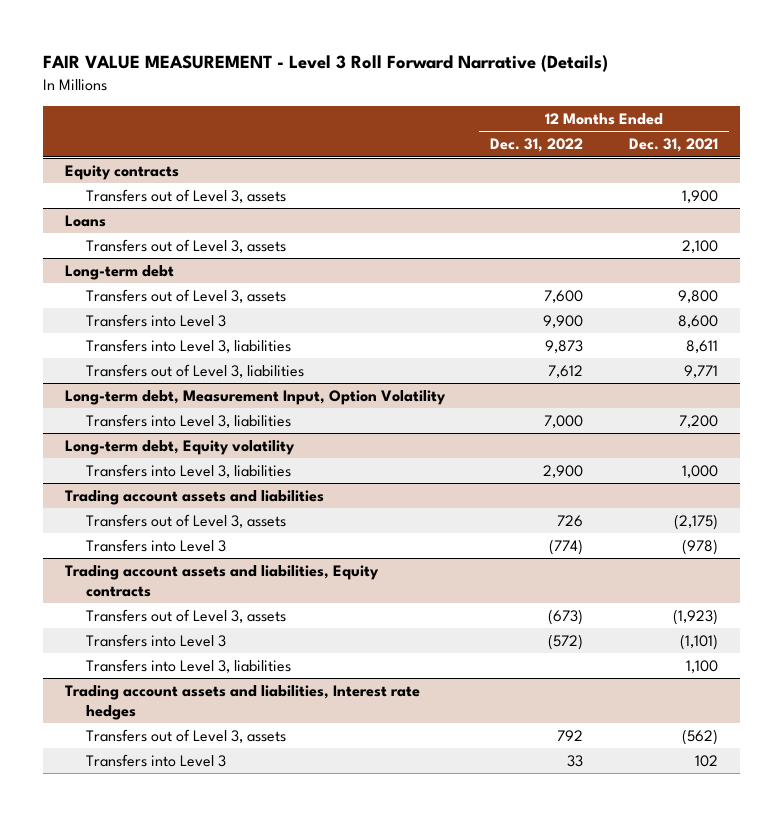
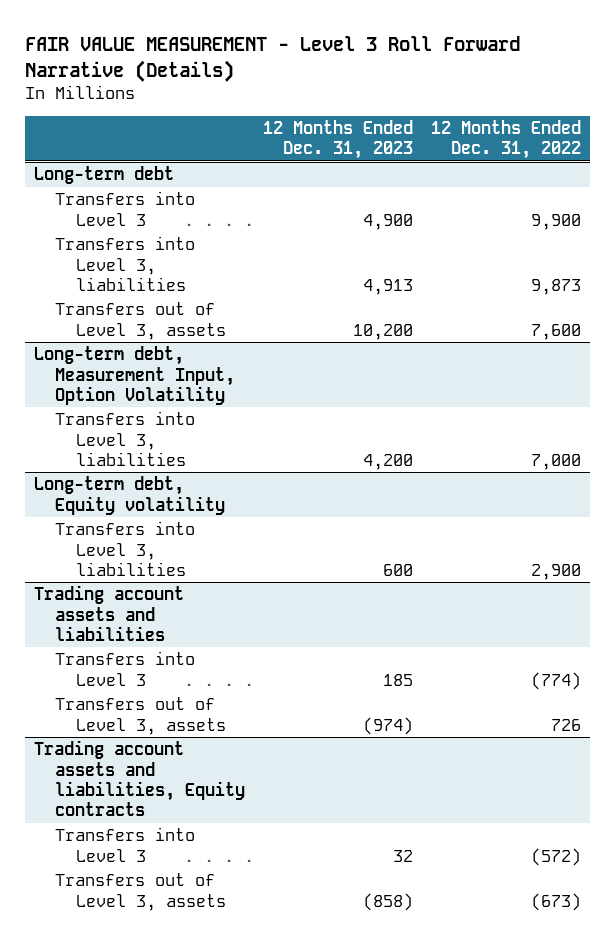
- | 12 Months Ended Dec. 31, 2022 | 12 Months Ended Dec. 31, 2021
+ | 12 Months Ended Dec. 31, 2023 | 12 Months Ended Dec. 31, 2022
- Equity contracts
- Transfers out of Level 3, assets | | 1,900
- Loans
- Transfers out of Level 3, assets | | 2,100
@ Long-term debt
- Transfers out of Level 3, liabilities | 7,612 | 9,771
moved down: Transfers out of Level 3, assets | 10,200 | 7,600
@ Trading account assets and liabilities
moved down: Transfers out of Level 3, assets | (974) | 726
@ Trading account assets and liabilities, Equity contracts
- Transfers into Level 3, liabilities | | 1,100
- Trading account assets and liabilities, Interest rate hedges
- Transfers out of Level 3, assets | 792 | (562)
- Transfers into Level 3 | 33 | 102
@ Trading account assets and liabilities, Equity contracts
moved down: Transfers out of Level 3, assets | (858) | (673)

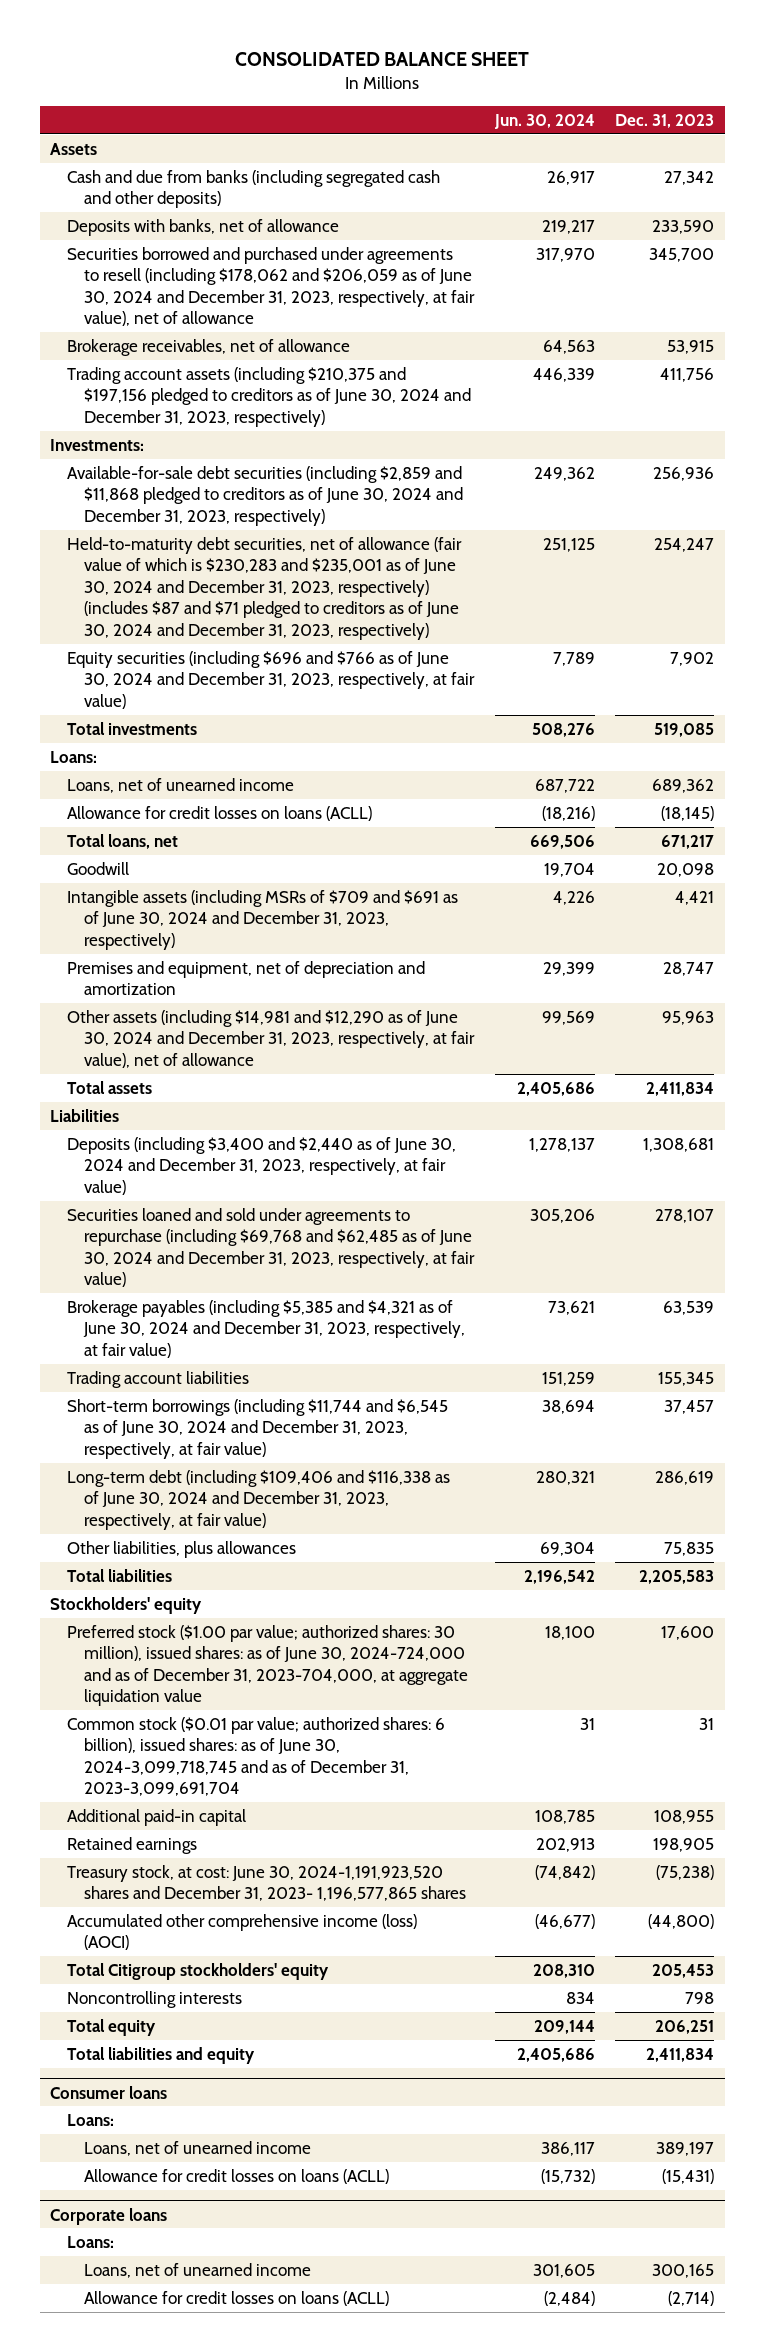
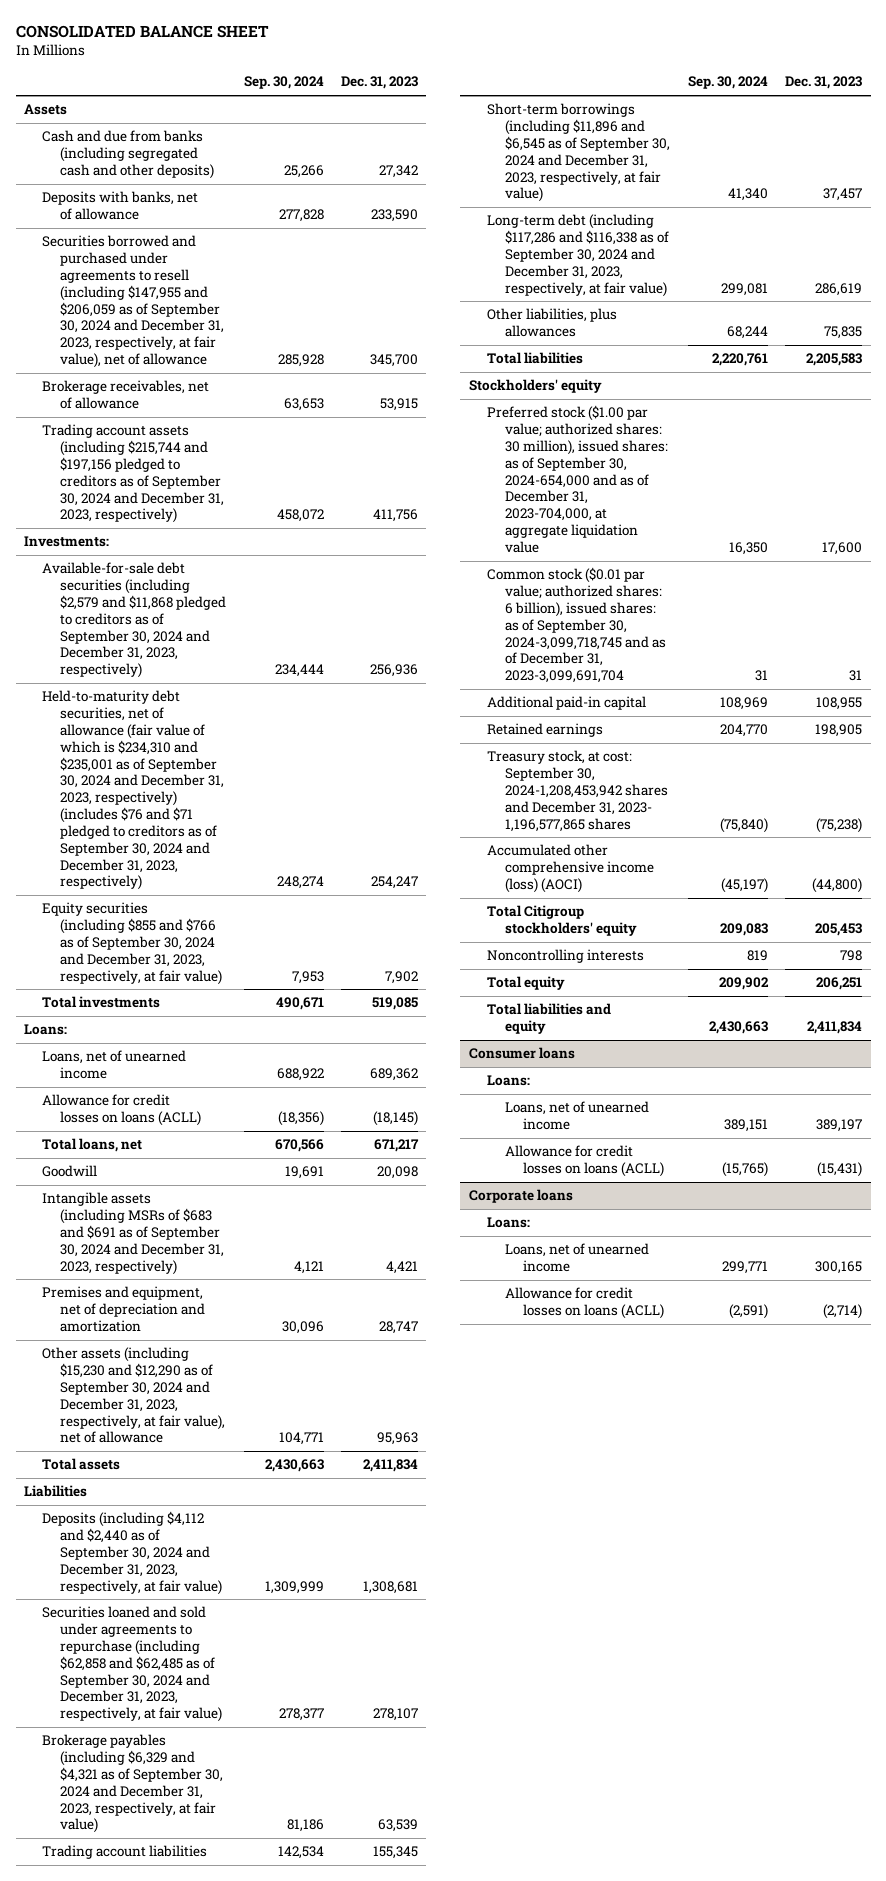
- | Jun. 30, 2024 | Dec. 31, 2023
+ | Sep. 30, 2024 | Dec. 31, 2023
- Securities borrowed and purchased under agreements to resell (including $178,062 and $206,059 as of June 30, 2024 and December 31, 2023, respectively, at fair value), net of allowance | 317,970 | 345,700
+ Securities borrowed and purchased under agreements to resell (including $147,955 and $206,059 as of September 30, 2024 and December 31, 2023, respectively, at fair value), net of allowance | 285,928 | 345,700
- Trading account assets (including $210,375 and $197,156 pledged to creditors as of June 30, 2024 and December 31, 2023, respectively) | 446,339 | 411,756
+ Trading account assets (including $215,744 and $197,156 pledged to creditors as of September 30, 2024 and December 31, 2023, respectively) | 458,072 | 411,756
- Available-for-sale debt securities (including $2,859 and $11,868 pledged to creditors as of June 30, 2024 and December 31, 2023, respectively) | 249,362 | 256,936
- Held-to-maturity debt securities, net of allowance (fair value of which is $230,283 and $235,001 as of June 30, 2024 and December 31, 2023, respectively) (includes $87 and $71 pledged to creditors as of June 30, 2024 and December 31, 2023, respectively) | 251,125 | 254,247
- Equity securities (including $696 and $766 as of June 30, 2024 and December 31, 2023, respectively, at fair value) | 7,789 | 7,902
+ Available-for-sale debt securities (including $2,579 and $11,868 pledged to creditors as of September 30, 2024 and December 31, 2023, respectively) | 234,444 | 256,936
+ Held-to-maturity debt securities, net of allowance (fair value of which is $234,310 and $235,001 as of September 30, 2024 and December 31, 2023, respectively) (includes $76 and $71 pledged to creditors as of September 30, 2024 and December 31, 2023, respectively) | 248,274 | 254,247
+ Equity securities (including $855 and $766 as of September 30, 2024 and December 31, 2023, respectively, at fair value) | 7,953 | 7,902
- Intangible assets (including MSRs of $709 and $691 as of June 30, 2024 and December 31, 2023, respectively) | 4,226 | 4,421
+ Intangible assets (including MSRs of $683 and $691 as of September 30, 2024 and December 31, 2023, respectively) | 4,121 | 4,421
- Other assets (including $14,981 and $12,290 as of June 30, 2024 and December 31, 2023, respectively, at fair value), net of allowance | 99,569 | 95,963
+ Other assets (including $15,230 and $12,290 as of September 30, 2024 and December 31, 2023, respectively, at fair value), net of allowance | 104,771 | 95,963
- Deposits (including $3,400 and $2,440 as of June 30, 2024 and December 31, 2023, respectively, at fair value) | 1,278,137 | 1,308,681
- Securities loaned and sold under agreements to repurchase (including $69,768 and $62,485 as of June 30, 2024 and December 31, 2023, respectively, at fair value) | 305,206 | 278,107
- Brokerage payables (including $5,385 and $4,321 as of June 30, 2024 and December 31, 2023, respectively, at fair value) | 73,621 | 63,539
+ Deposits (including $4,112 and $2,440 as of September 30, 2024 and December 31, 2023, respectively, at fair value) | 1,309,999 | 1,308,681
+ Securities loaned and sold under agreements to repurchase (including $62,858 and $62,485 as of September 30, 2024 and December 31, 2023, respectively, at fair value) | 278,377 | 278,107
+ Brokerage payables (including $6,329 and $4,321 as of September 30, 2024 and December 31, 2023, respectively, at fair value) | 81,186 | 63,539
- Short-term borrowings (including $11,744 and $6,545 as of June 30, 2024 and December 31, 2023, respectively, at fair value) | 38,694 | 37,457
- Long-term debt (including $109,406 and $116,338 as of June 30, 2024 and December 31, 2023, respectively, at fair value) | 280,321 | 286,619
+ Short-term borrowings (including $11,896 and $6,545 as of September 30, 2024 and December 31, 2023, respectively, at fair value) | 41,340 | 37,457
+ Long-term debt (including $117,286 and $116,338 as of September 30, 2024 and December 31, 2023, respectively, at fair value) | 299,081 | 286,619
- Preferred stock ($1.00 par value; authorized shares: 30 million), issued shares: as of June 30, 2024-724,000 and as of December 31, 2023-704,000, at aggregate liquidation value | 18,100 | 17,600
- Common stock ($0.01 par value; authorized shares: 6 billion), issued shares: as of June 30, 2024-3,099,718,745 and as of December 31, 2023-3,099,691,704 | 31 | 31
+ Preferred stock ($1.00 par value; authorized shares: 30 million), issued shares: as of September 30, 2024-654,000 and as of December 31, 2023-704,000, at aggregate liquidation value | 16,350 | 17,600
+ Common stock ($0.01 par value; authorized shares: 6 billion), issued shares: as of September 30, 2024-3,099,718,745 and as of December 31, 2023-3,099,691,704 | 31 | 31
- Treasury stock, at cost: June 30, 2024-1,191,923,520 shares and December 31, 2023- 1,196,577,865 shares | (74,842) | (75,238)
+ Treasury stock, at cost: September 30, 2024-1,208,453,942 shares and December 31, 2023- 1,196,577,865 shares | (75,840) | (75,238)

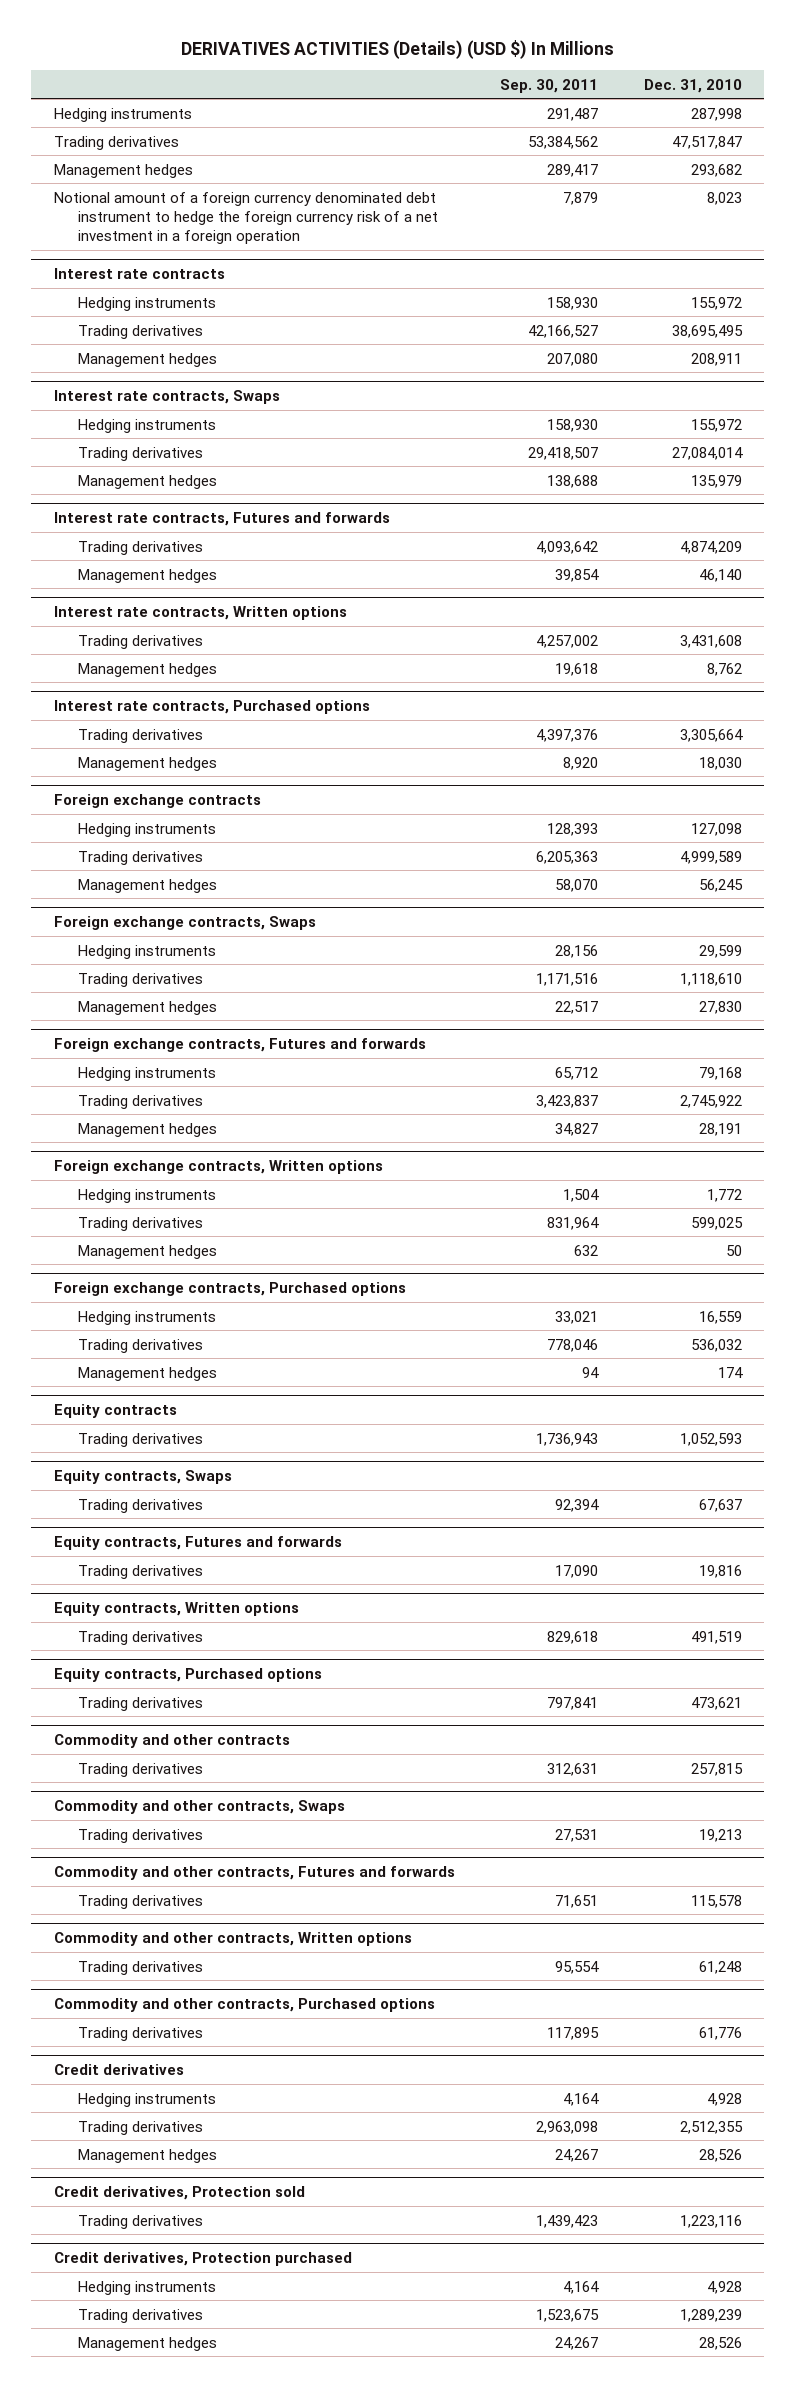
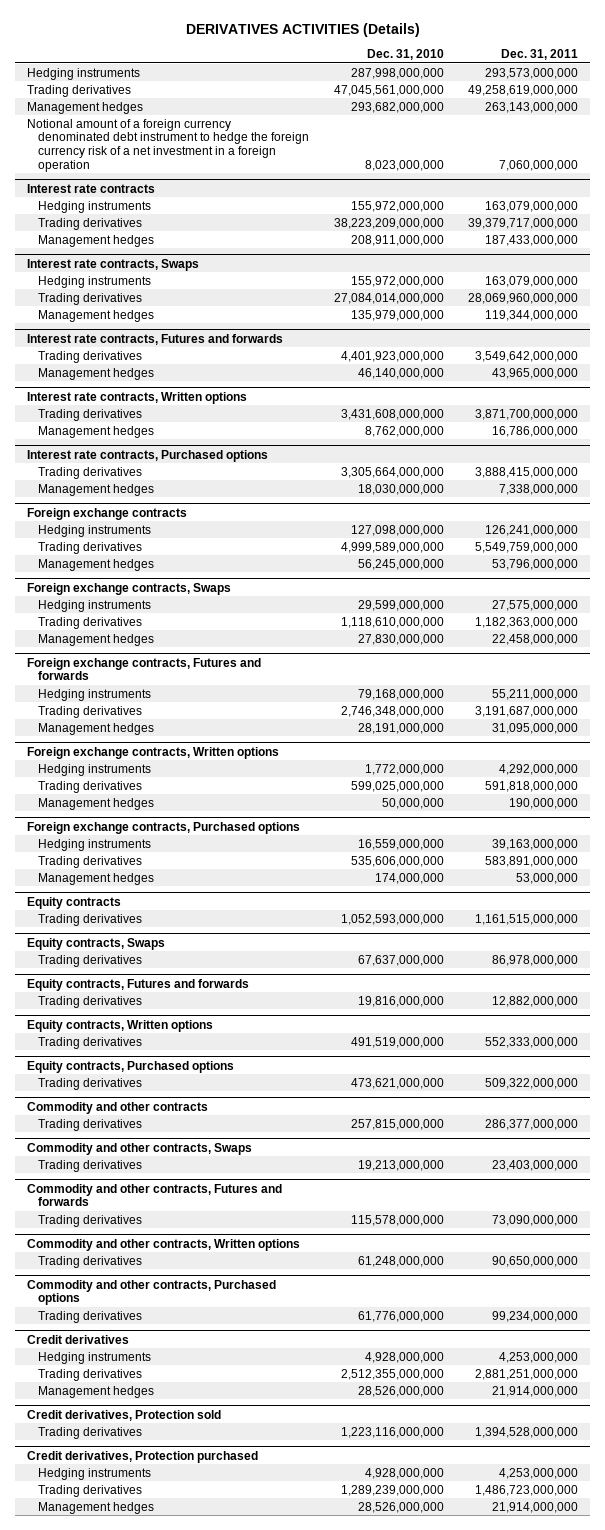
- DERIVATIVES ACTIVITIES (Details) (USD $) In Millions
+ DERIVATIVES ACTIVITIES (Details)
- | Sep. 30, 2011 | Dec. 31, 2010
+ | Dec. 31, 2010 | Dec. 31, 2011
- Hedging instruments | 291,487 | 287,998
- Trading derivatives | 53,384,562 | 47,517,847
- Management hedges | 289,417 | 293,682
- Notional amount of a foreign currency denominated debt instrument to hedge the foreign currency risk of a net investment in a foreign operation | 7,879 | 8,023
+ Hedging instruments | 287,998,000,000 | 293,573,000,000
+ Trading derivatives | 47,045,561,000,000 | 49,258,619,000,000
+ Management hedges | 293,682,000,000 | 263,143,000,000
+ Notional amount of a foreign currency denominated debt instrument to hedge the foreign currency risk of a net investment in a foreign operation | 8,023,000,000 | 7,060,000,000
@ Interest rate contracts
- Hedging instruments | 158,930 | 155,972
- Trading derivatives | 42,166,527 | 38,695,495
- Management hedges | 207,080 | 208,911
+ Hedging instruments | 155,972,000,000 | 163,079,000,000
+ Trading derivatives | 38,223,209,000,000 | 39,379,717,000,000
+ Management hedges | 208,911,000,000 | 187,433,000,000
@ Interest rate contracts, Swaps
- Hedging instruments | 158,930 | 155,972
- Trading derivatives | 29,418,507 | 27,084,014
- Management hedges | 138,688 | 135,979
+ Hedging instruments | 155,972,000,000 | 163,079,000,000
+ Trading derivatives | 27,084,014,000,000 | 28,069,960,000,000
+ Management hedges | 135,979,000,000 | 119,344,000,000
@ Interest rate contracts, Futures and forwards
- Trading derivatives | 4,093,642 | 4,874,209
- Management hedges | 39,854 | 46,140
+ Trading derivatives | 4,401,923,000,000 | 3,549,642,000,000
+ Management hedges | 46,140,000,000 | 43,965,000,000
@ Interest rate contracts, Written options
- Trading derivatives | 4,257,002 | 3,431,608
- Management hedges | 19,618 | 8,762
+ Trading derivatives | 3,431,608,000,000 | 3,871,700,000,000
+ Management hedges | 8,762,000,000 | 16,786,000,000
@ Interest rate contracts, Purchased options
- Trading derivatives | 4,397,376 | 3,305,664
- Management hedges | 8,920 | 18,030
+ Trading derivatives | 3,305,664,000,000 | 3,888,415,000,000
+ Management hedges | 18,030,000,000 | 7,338,000,000
@ Foreign exchange contracts
- Hedging instruments | 128,393 | 127,098
- Trading derivatives | 6,205,363 | 4,999,589
- Management hedges | 58,070 | 56,245
+ Hedging instruments | 127,098,000,000 | 126,241,000,000
+ Trading derivatives | 4,999,589,000,000 | 5,549,759,000,000
+ Management hedges | 56,245,000,000 | 53,796,000,000
@ Foreign exchange contracts, Swaps
- Hedging instruments | 28,156 | 29,599
- Trading derivatives | 1,171,516 | 1,118,610
- Management hedges | 22,517 | 27,830
+ Hedging instruments | 29,599,000,000 | 27,575,000,000
+ Trading derivatives | 1,118,610,000,000 | 1,182,363,000,000
+ Management hedges | 27,830,000,000 | 22,458,000,000
@ Foreign exchange contracts, Futures and forwards
- Hedging instruments | 65,712 | 79,168
- Trading derivatives | 3,423,837 | 2,745,922
- Management hedges | 34,827 | 28,191
+ Hedging instruments | 79,168,000,000 | 55,211,000,000
+ Trading derivatives | 2,746,348,000,000 | 3,191,687,000,000
+ Management hedges | 28,191,000,000 | 31,095,000,000
@ Foreign exchange contracts, Written options
- Hedging instruments | 1,504 | 1,772
- Trading derivatives | 831,964 | 599,025
- Management hedges | 632 | 50
+ Hedging instruments | 1,772,000,000 | 4,292,000,000
+ Trading derivatives | 599,025,000,000 | 591,818,000,000
+ Management hedges | 50,000,000 | 190,000,000
@ Foreign exchange contracts, Purchased options
- Hedging instruments | 33,021 | 16,559
- Trading derivatives | 778,046 | 536,032
- Management hedges | 94 | 174
+ Hedging instruments | 16,559,000,000 | 39,163,000,000
+ Trading derivatives | 535,606,000,000 | 583,891,000,000
+ Management hedges | 174,000,000 | 53,000,000
@ Equity contracts
- Trading derivatives | 1,736,943 | 1,052,593
+ Trading derivatives | 1,052,593,000,000 | 1,161,515,000,000
@ Equity contracts, Swaps
- Trading derivatives | 92,394 | 67,637
+ Trading derivatives | 67,637,000,000 | 86,978,000,000
@ Equity contracts, Futures and forwards
- Trading derivatives | 17,090 | 19,816
+ Trading derivatives | 19,816,000,000 | 12,882,000,000
@ Equity contracts, Written options
- Trading derivatives | 829,618 | 491,519
+ Trading derivatives | 491,519,000,000 | 552,333,000,000
@ Equity contracts, Purchased options
- Trading derivatives | 797,841 | 473,621
+ Trading derivatives | 473,621,000,000 | 509,322,000,000
@ Commodity and other contracts
- Trading derivatives | 312,631 | 257,815
+ Trading derivatives | 257,815,000,000 | 286,377,000,000
@ Commodity and other contracts, Swaps
- Trading derivatives | 27,531 | 19,213
+ Trading derivatives | 19,213,000,000 | 23,403,000,000
@ Commodity and other contracts, Futures and forwards
- Trading derivatives | 71,651 | 115,578
+ Trading derivatives | 115,578,000,000 | 73,090,000,000
@ Commodity and other contracts, Written options
- Trading derivatives | 95,554 | 61,248
+ Trading derivatives | 61,248,000,000 | 90,650,000,000
@ Commodity and other contracts, Purchased options
- Trading derivatives | 117,895 | 61,776
+ Trading derivatives | 61,776,000,000 | 99,234,000,000
@ Credit derivatives
- Hedging instruments | 4,164 | 4,928
- Trading derivatives | 2,963,098 | 2,512,355
- Management hedges | 24,267 | 28,526
+ Hedging instruments | 4,928,000,000 | 4,253,000,000
+ Trading derivatives | 2,512,355,000,000 | 2,881,251,000,000
+ Management hedges | 28,526,000,000 | 21,914,000,000
@ Credit derivatives, Protection sold
- Trading derivatives | 1,439,423 | 1,223,116
+ Trading derivatives | 1,223,116,000,000 | 1,394,528,000,000
@ Credit derivatives, Protection purchased
- Hedging instruments | 4,164 | 4,928
- Trading derivatives | 1,523,675 | 1,289,239
- Management hedges | 24,267 | 28,526
+ Hedging instruments | 4,928,000,000 | 4,253,000,000
+ Trading derivatives | 1,289,239,000,000 | 1,486,723,000,000
+ Management hedges | 28,526,000,000 | 21,914,000,000

